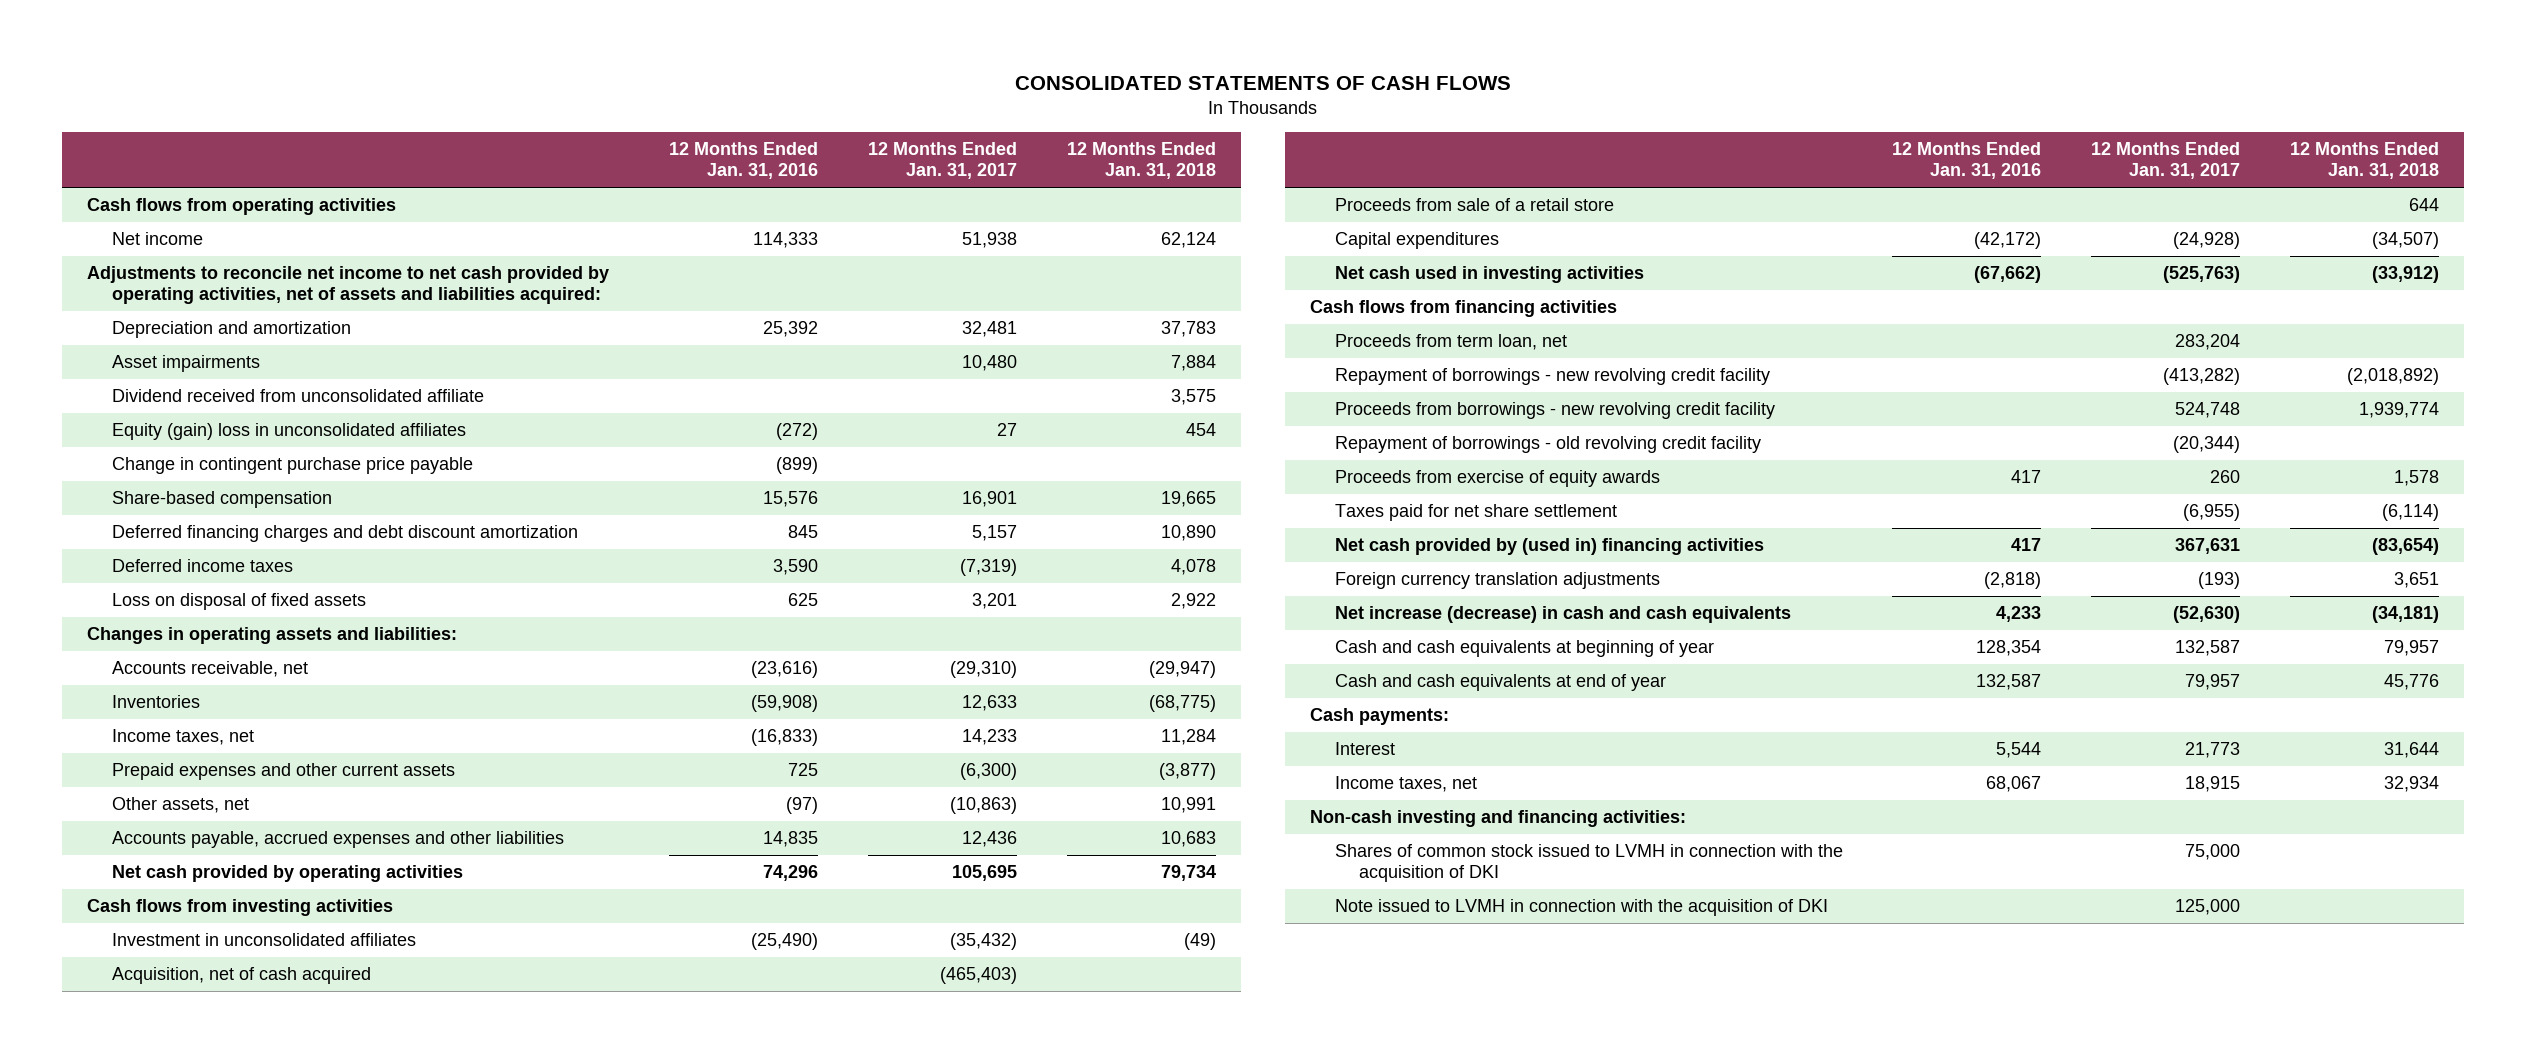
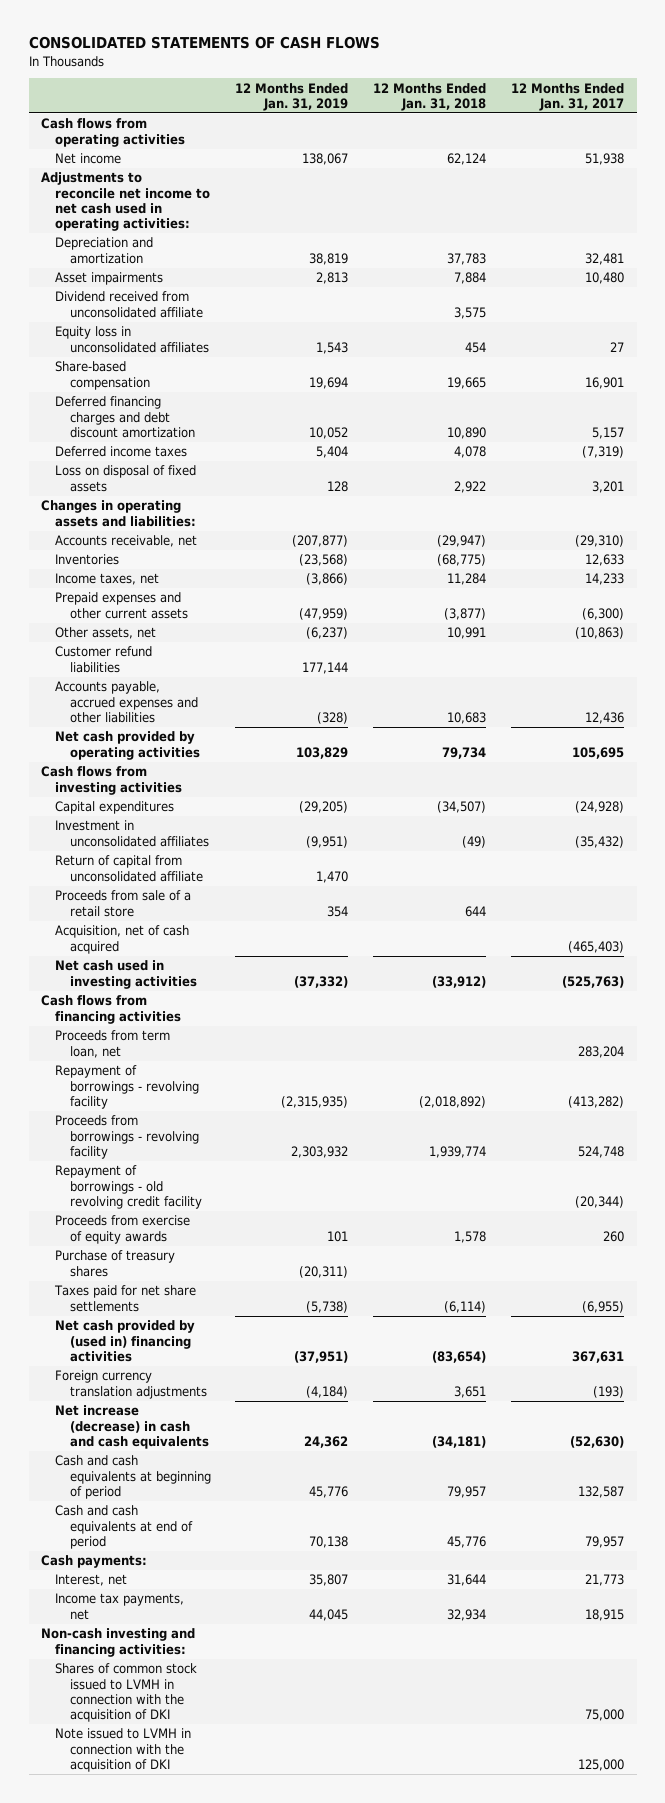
- | 12 Months Ended Jan. 31, 2016 | 12 Months Ended Jan. 31, 2017 | 12 Months Ended Jan. 31, 2018
+ | 12 Months Ended Jan. 31, 2019 | 12 Months Ended Jan. 31, 2018 | 12 Months Ended Jan. 31, 2017
- Adjustments to reconcile net income to net cash provided by operating activities, net of assets and liabilities acquired:
+ Adjustments to reconcile net income to net cash used in operating activities:
- Equity (gain) loss in unconsolidated affiliates | (272) | 27 | 454
- Change in contingent purchase price payable | (899) | |
+ Equity loss in unconsolidated affiliates | 1,543 | 454 | 27
+ Customer refund liabilities | 177,144 | |
moved up: Capital expenditures | (29,205) | (34,507) | (24,928)
+ Return of capital from unconsolidated affiliate | 1,470 | |
moved down: Acquisition, net of cash acquired | | | (465,403)
- Repayment of borrowings - new revolving credit facility | | (413,282) | (2,018,892)
- Proceeds from borrowings - new revolving credit facility | | 524,748 | 1,939,774
+ Repayment of borrowings - revolving facility | (2,315,935) | (2,018,892) | (413,282)
+ Proceeds from borrowings - revolving facility | 2,303,932 | 1,939,774 | 524,748
- Taxes paid for net share settlement | | (6,955) | (6,114)
+ Purchase of treasury shares | (20,311) | |
+ Taxes paid for net share settlements | (5,738) | (6,114) | (6,955)
- Cash and cash equivalents at beginning of year | 128,354 | 132,587 | 79,957
- Cash and cash equivalents at end of year | 132,587 | 79,957 | 45,776
+ Cash and cash equivalents at beginning of period | 45,776 | 79,957 | 132,587
+ Cash and cash equivalents at end of period | 70,138 | 45,776 | 79,957
- Interest | 5,544 | 21,773 | 31,644
- Income taxes, net | 68,067 | 18,915 | 32,934
+ Interest, net | 35,807 | 31,644 | 21,773
+ Income tax payments, net | 44,045 | 32,934 | 18,915

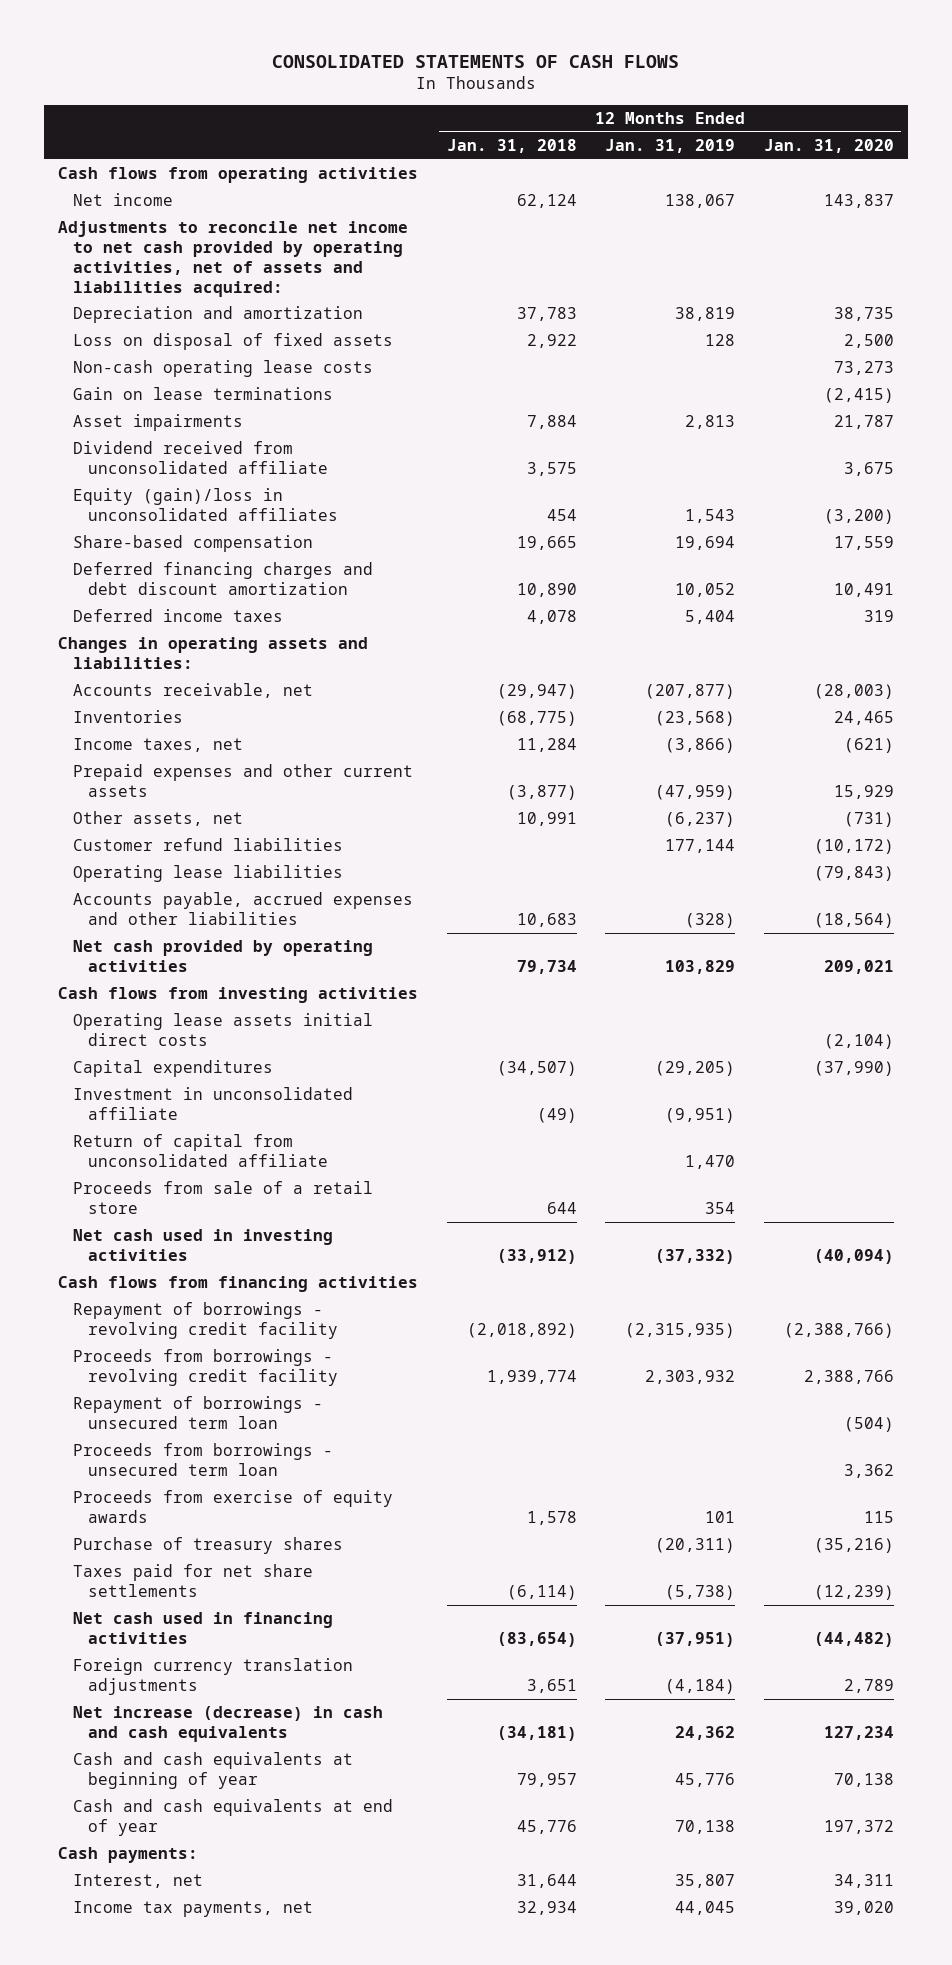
- | 12 Months Ended Jan. 31, 2019 | 12 Months Ended Jan. 31, 2018 | 12 Months Ended Jan. 31, 2017
+ | 12 Months Ended Jan. 31, 2018 | 12 Months Ended Jan. 31, 2019 | 12 Months Ended Jan. 31, 2020
- Adjustments to reconcile net income to net cash used in operating activities:
+ Adjustments to reconcile net income to net cash provided by operating activities, net of assets and liabilities acquired:
moved up: Loss on disposal of fixed assets | 2,922 | 128 | 2,500
+ Non-cash operating lease costs | | | 73,273
+ Gain on lease terminations | | | (2,415)
- Equity loss in unconsolidated affiliates | 1,543 | 454 | 27
+ Equity (gain)/loss in unconsolidated affiliates | 454 | 1,543 | (3,200)
+ Operating lease liabilities | | | (79,843)
+ Operating lease assets initial direct costs | | | (2,104)
- Investment in unconsolidated affiliates | (9,951) | (49) | (35,432)
+ Investment in unconsolidated affiliate | (49) | (9,951) |
- Acquisition, net of cash acquired | | | (465,403)
- Proceeds from term loan, net | | | 283,204
- Repayment of borrowings - revolving facility | (2,315,935) | (2,018,892) | (413,282)
- Proceeds from borrowings - revolving facility | 2,303,932 | 1,939,774 | 524,748
- Repayment of borrowings - old revolving credit facility | | | (20,344)
+ Repayment of borrowings - revolving credit facility | (2,018,892) | (2,315,935) | (2,388,766)
+ Proceeds from borrowings - revolving credit facility | 1,939,774 | 2,303,932 | 2,388,766
+ Repayment of borrowings - unsecured term loan | | | (504)
+ Proceeds from borrowings - unsecured term loan | | | 3,362
- Net cash provided by (used in) financing activities | (37,951) | (83,654) | 367,631
+ Net cash used in financing activities | (83,654) | (37,951) | (44,482)
- Cash and cash equivalents at beginning of period | 45,776 | 79,957 | 132,587
- Cash and cash equivalents at end of period | 70,138 | 45,776 | 79,957
+ Cash and cash equivalents at beginning of year | 79,957 | 45,776 | 70,138
+ Cash and cash equivalents at end of year | 45,776 | 70,138 | 197,372
- Non-cash investing and financing activities:
- Shares of common stock issued to LVMH in connection with the acquisition of DKI | | | 75,000
- Note issued to LVMH in connection with the acquisition of DKI | | | 125,000

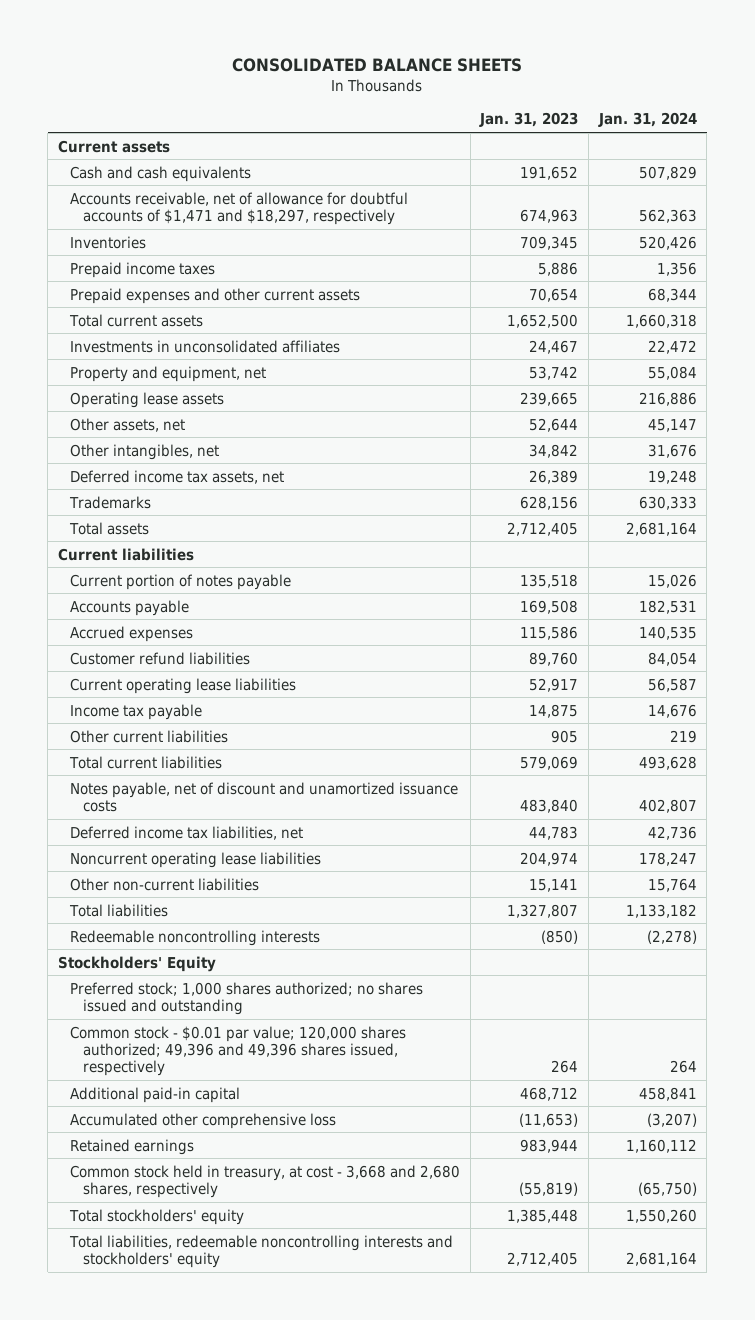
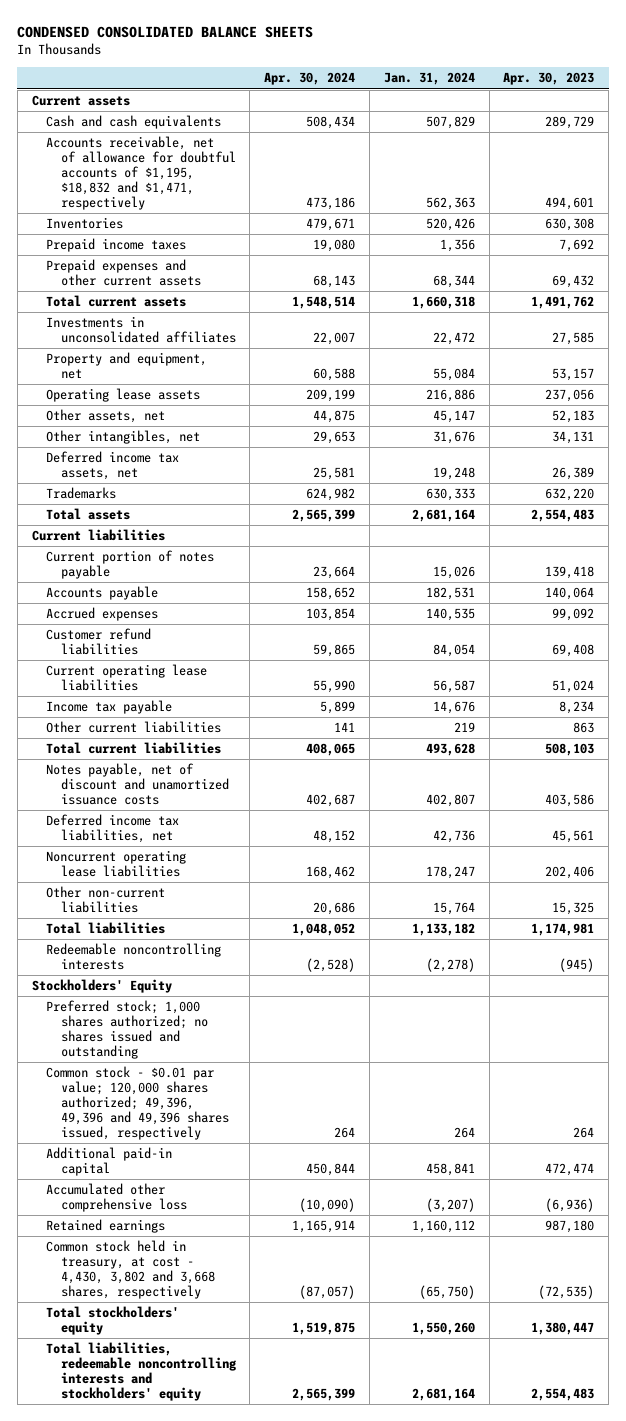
- CONSOLIDATED BALANCE SHEETS
+ CONDENSED CONSOLIDATED BALANCE SHEETS
- | Jan. 31, 2023 | Jan. 31, 2024
+ | Apr. 30, 2024 | Jan. 31, 2024 | Apr. 30, 2023
- Accounts receivable, net of allowance for doubtful accounts of $1,471 and $18,297, respectively | 674,963 | 562,363
+ Accounts receivable, net of allowance for doubtful accounts of $1,195, $18,832 and $1,471, respectively | 473,186 | 562,363 | 494,601
- Common stock - $0.01 par value; 120,000 shares authorized; 49,396 and 49,396 shares issued, respectively | 264 | 264
+ Common stock - $0.01 par value; 120,000 shares authorized; 49,396, 49,396 and 49,396 shares issued, respectively | 264 | 264 | 264
- Common stock held in treasury, at cost - 3,668 and 2,680 shares, respectively | (55,819) | (65,750)
+ Common stock held in treasury, at cost - 4,430, 3,802 and 3,668 shares, respectively | (87,057) | (65,750) | (72,535)

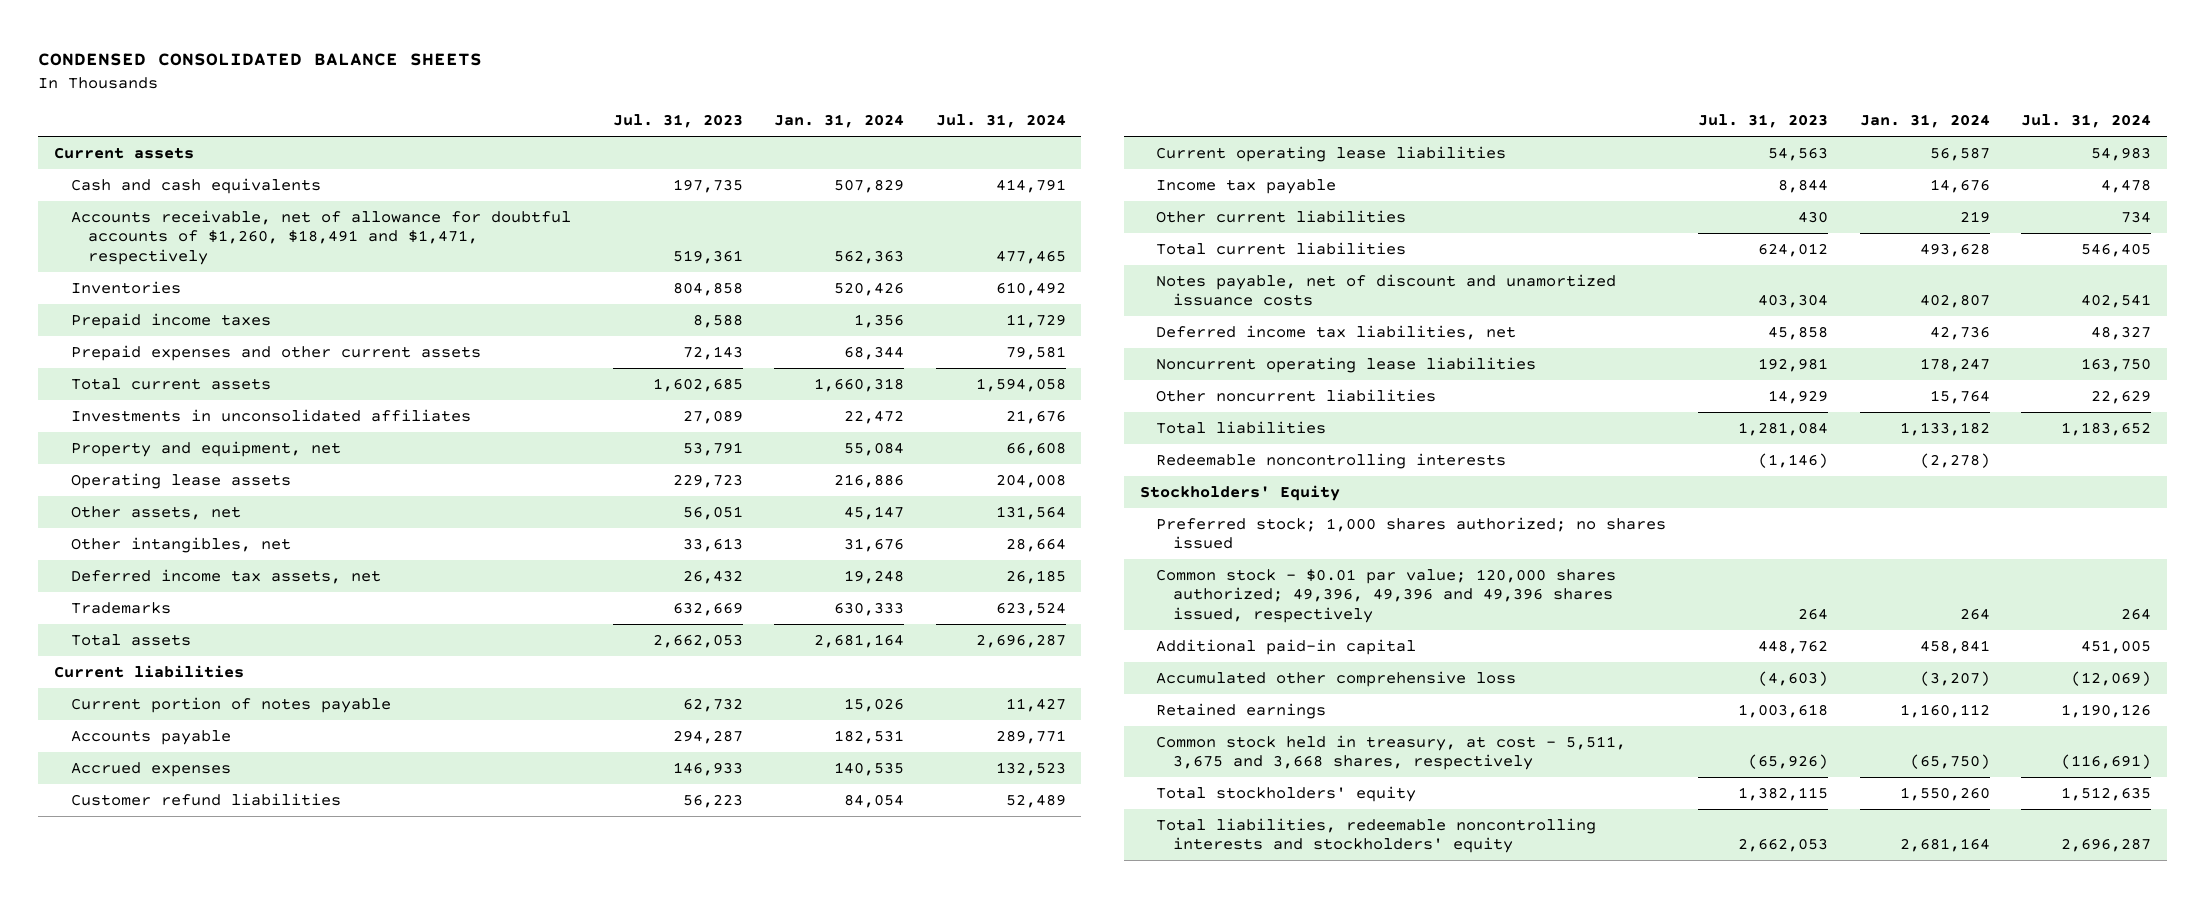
- | Apr. 30, 2024 | Jan. 31, 2024 | Apr. 30, 2023
+ | Jul. 31, 2023 | Jan. 31, 2024 | Jul. 31, 2024
- Accounts receivable, net of allowance for doubtful accounts of $1,195, $18,832 and $1,471, respectively | 473,186 | 562,363 | 494,601
+ Accounts receivable, net of allowance for doubtful accounts of $1,260, $18,491 and $1,471, respectively | 519,361 | 562,363 | 477,465
- Other non-current liabilities | 20,686 | 15,764 | 15,325
+ Other noncurrent liabilities | 14,929 | 15,764 | 22,629
- Preferred stock; 1,000 shares authorized; no shares issued and outstanding
+ Preferred stock; 1,000 shares authorized; no shares issued
- Common stock held in treasury, at cost - 4,430, 3,802 and 3,668 shares, respectively | (87,057) | (65,750) | (72,535)
+ Common stock held in treasury, at cost - 5,511, 3,675 and 3,668 shares, respectively | (65,926) | (65,750) | (116,691)

